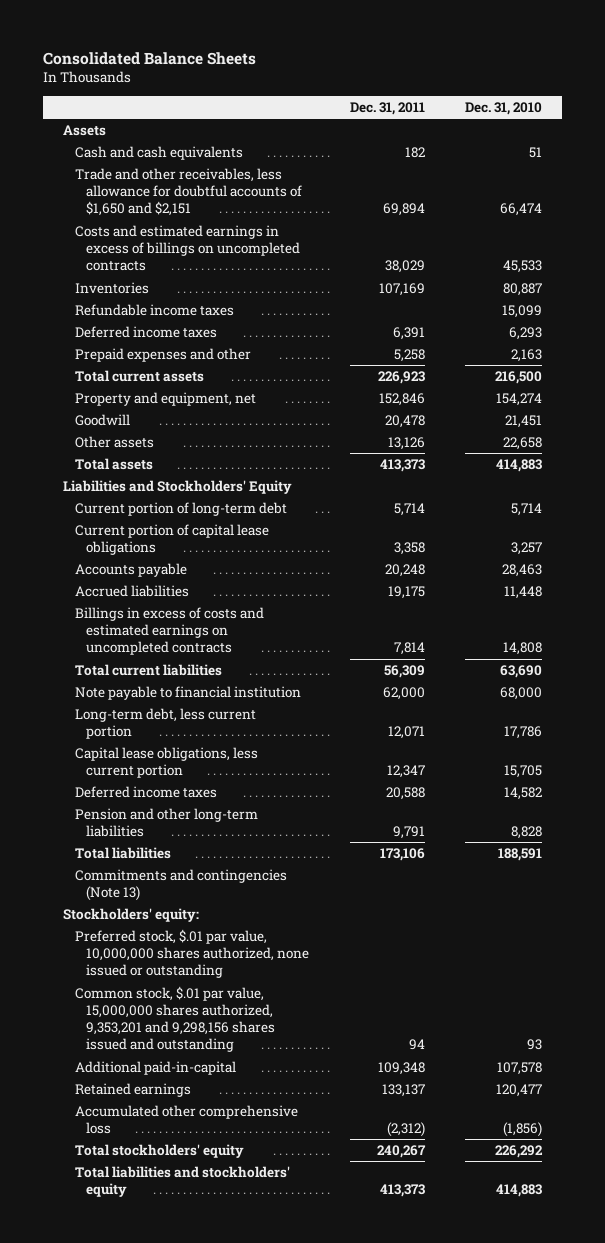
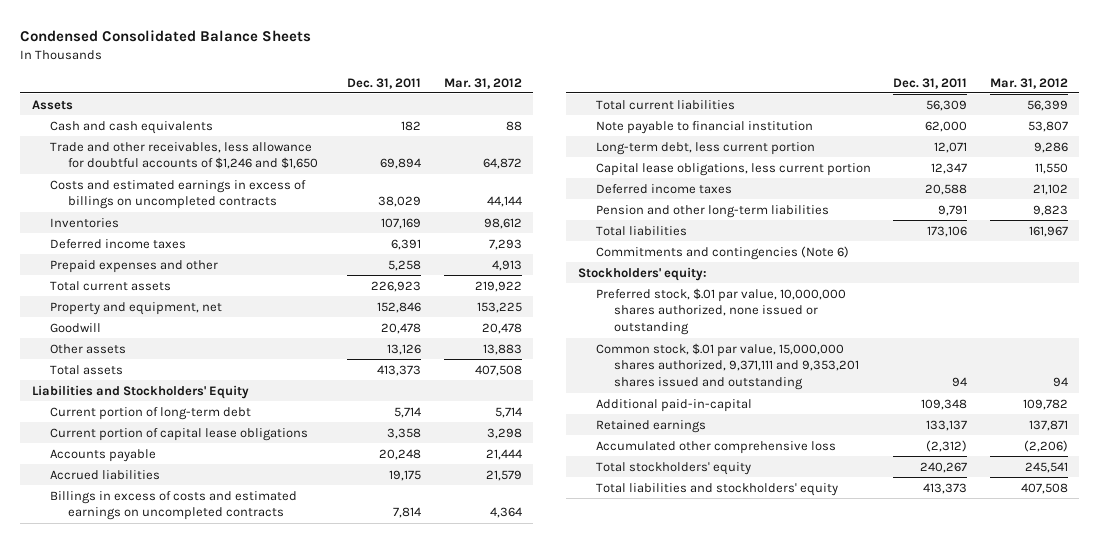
- Consolidated Balance Sheets
+ Condensed Consolidated Balance Sheets
- | Dec. 31, 2011 | Dec. 31, 2010
+ | Dec. 31, 2011 | Mar. 31, 2012
- Trade and other receivables, less allowance for doubtful accounts of $1,650 and $2,151 | 69,894 | 66,474
+ Trade and other receivables, less allowance for doubtful accounts of $1,246 and $1,650 | 69,894 | 64,872
- Refundable income taxes | | 15,099
- Commitments and contingencies (Note 13)
+ Commitments and contingencies (Note 6)
- Common stock, $.01 par value, 15,000,000 shares authorized, 9,353,201 and 9,298,156 shares issued and outstanding | 94 | 93
+ Common stock, $.01 par value, 15,000,000 shares authorized, 9,371,111 and 9,353,201 shares issued and outstanding | 94 | 94

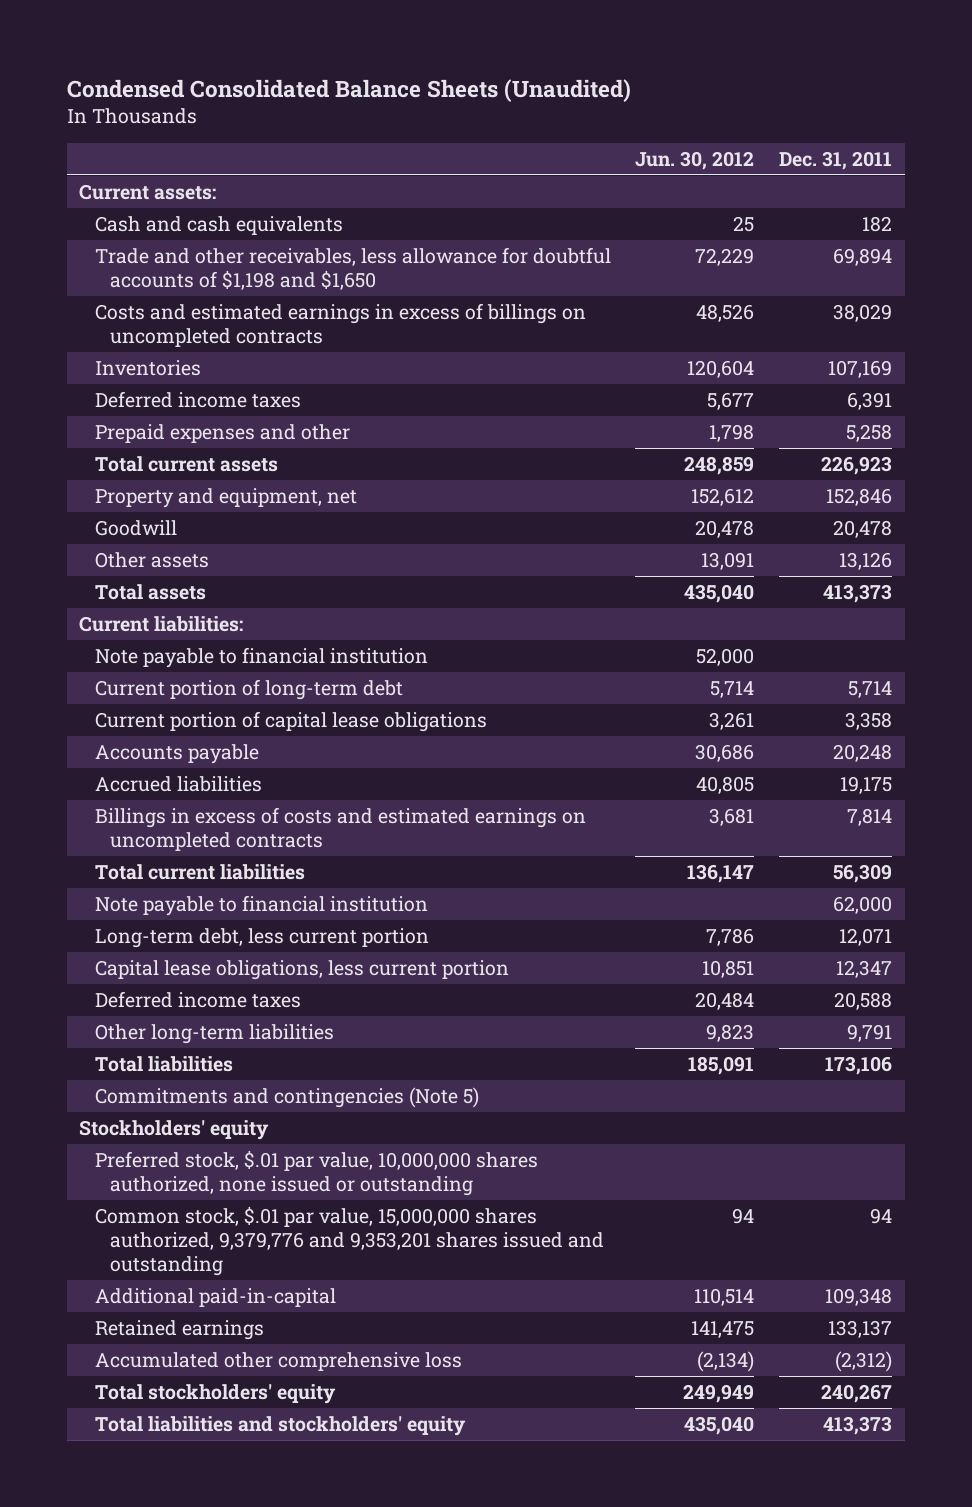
- Condensed Consolidated Balance Sheets
+ Condensed Consolidated Balance Sheets (Unaudited)
- | Dec. 31, 2011 | Mar. 31, 2012
+ | Jun. 30, 2012 | Dec. 31, 2011
- Assets
+ Current assets:
- Trade and other receivables, less allowance for doubtful accounts of $1,246 and $1,650 | 69,894 | 64,872
+ Trade and other receivables, less allowance for doubtful accounts of $1,198 and $1,650 | 72,229 | 69,894
- Liabilities and Stockholders' Equity
+ Current liabilities:
+ Note payable to financial institution | 52,000 |
- Pension and other long-term liabilities | 9,791 | 9,823
+ Other long-term liabilities | 9,823 | 9,791
- Commitments and contingencies (Note 6)
- Stockholders' equity:
+ Commitments and contingencies (Note 5)
+ Stockholders' equity
- Common stock, $.01 par value, 15,000,000 shares authorized, 9,371,111 and 9,353,201 shares issued and outstanding | 94 | 94
+ Common stock, $.01 par value, 15,000,000 shares authorized, 9,379,776 and 9,353,201 shares issued and outstanding | 94 | 94

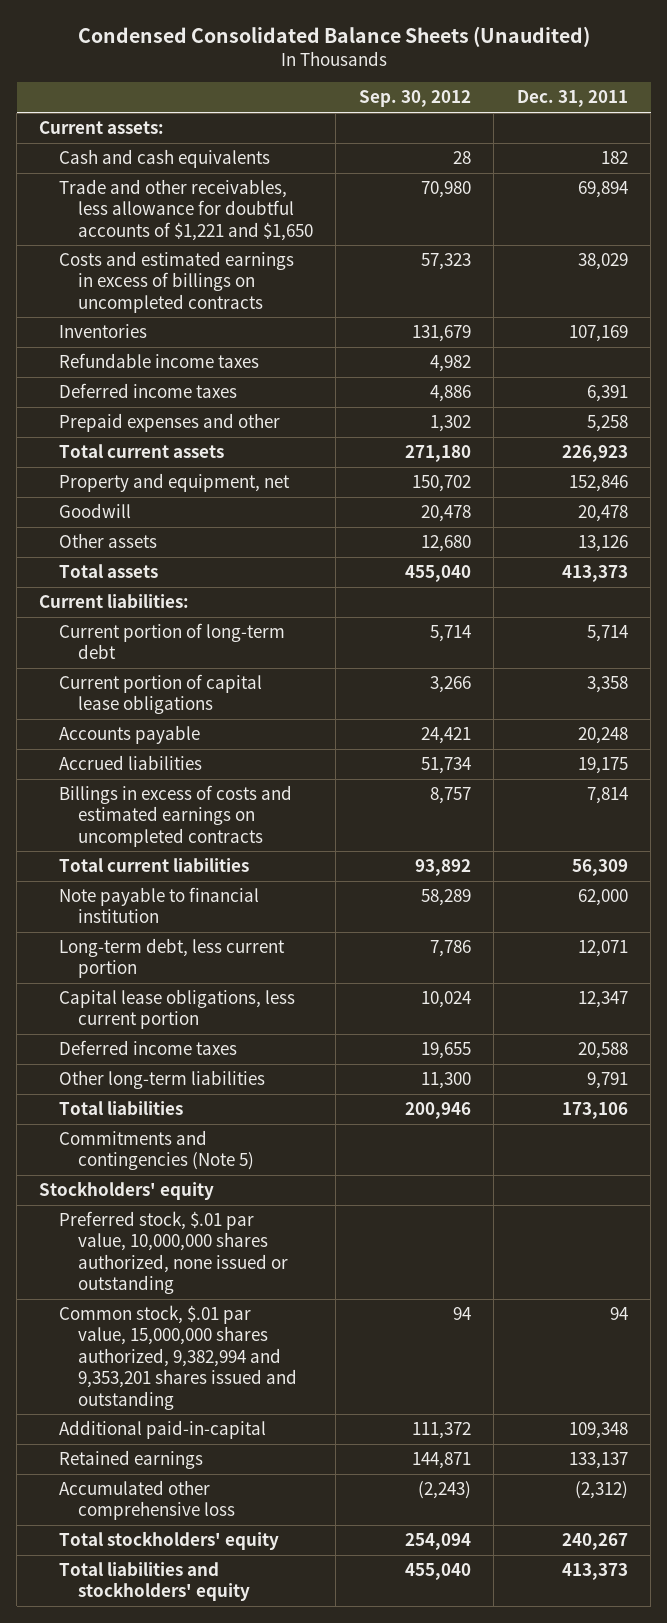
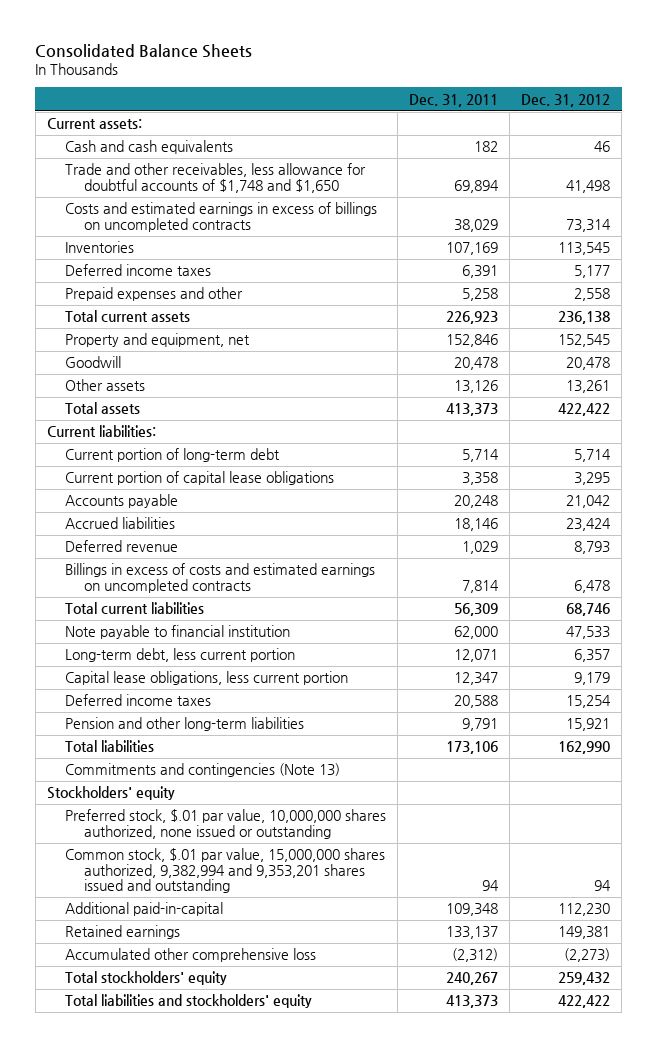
- Condensed Consolidated Balance Sheets (Unaudited)
+ Consolidated Balance Sheets
- | Sep. 30, 2012 | Dec. 31, 2011
+ | Dec. 31, 2011 | Dec. 31, 2012
- Trade and other receivables, less allowance for doubtful accounts of $1,221 and $1,650 | 70,980 | 69,894
+ Trade and other receivables, less allowance for doubtful accounts of $1,748 and $1,650 | 69,894 | 41,498
- Refundable income taxes | 4,982 |
- Accrued liabilities | 51,734 | 19,175
+ Accrued liabilities | 18,146 | 23,424
+ Deferred revenue | 1,029 | 8,793
- Other long-term liabilities | 11,300 | 9,791
+ Pension and other long-term liabilities | 9,791 | 15,921
- Commitments and contingencies (Note 5)
+ Commitments and contingencies (Note 13)

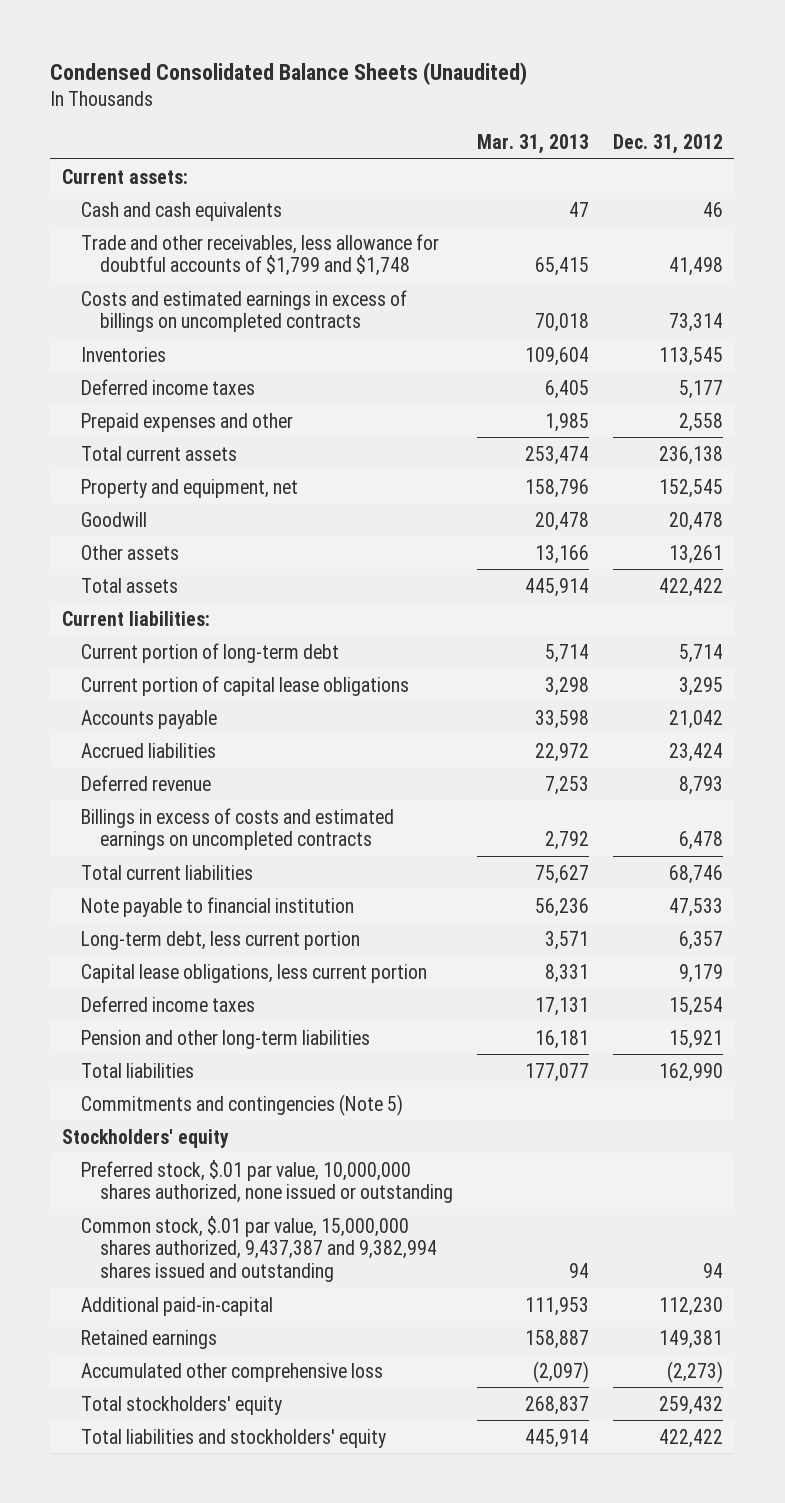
- Consolidated Balance Sheets
+ Condensed Consolidated Balance Sheets (Unaudited)
- | Dec. 31, 2011 | Dec. 31, 2012
+ | Mar. 31, 2013 | Dec. 31, 2012
- Trade and other receivables, less allowance for doubtful accounts of $1,748 and $1,650 | 69,894 | 41,498
+ Trade and other receivables, less allowance for doubtful accounts of $1,799 and $1,748 | 65,415 | 41,498
- Commitments and contingencies (Note 13)
+ Commitments and contingencies (Note 5)
- Common stock, $.01 par value, 15,000,000 shares authorized, 9,382,994 and 9,353,201 shares issued and outstanding | 94 | 94
+ Common stock, $.01 par value, 15,000,000 shares authorized, 9,437,387 and 9,382,994 shares issued and outstanding | 94 | 94

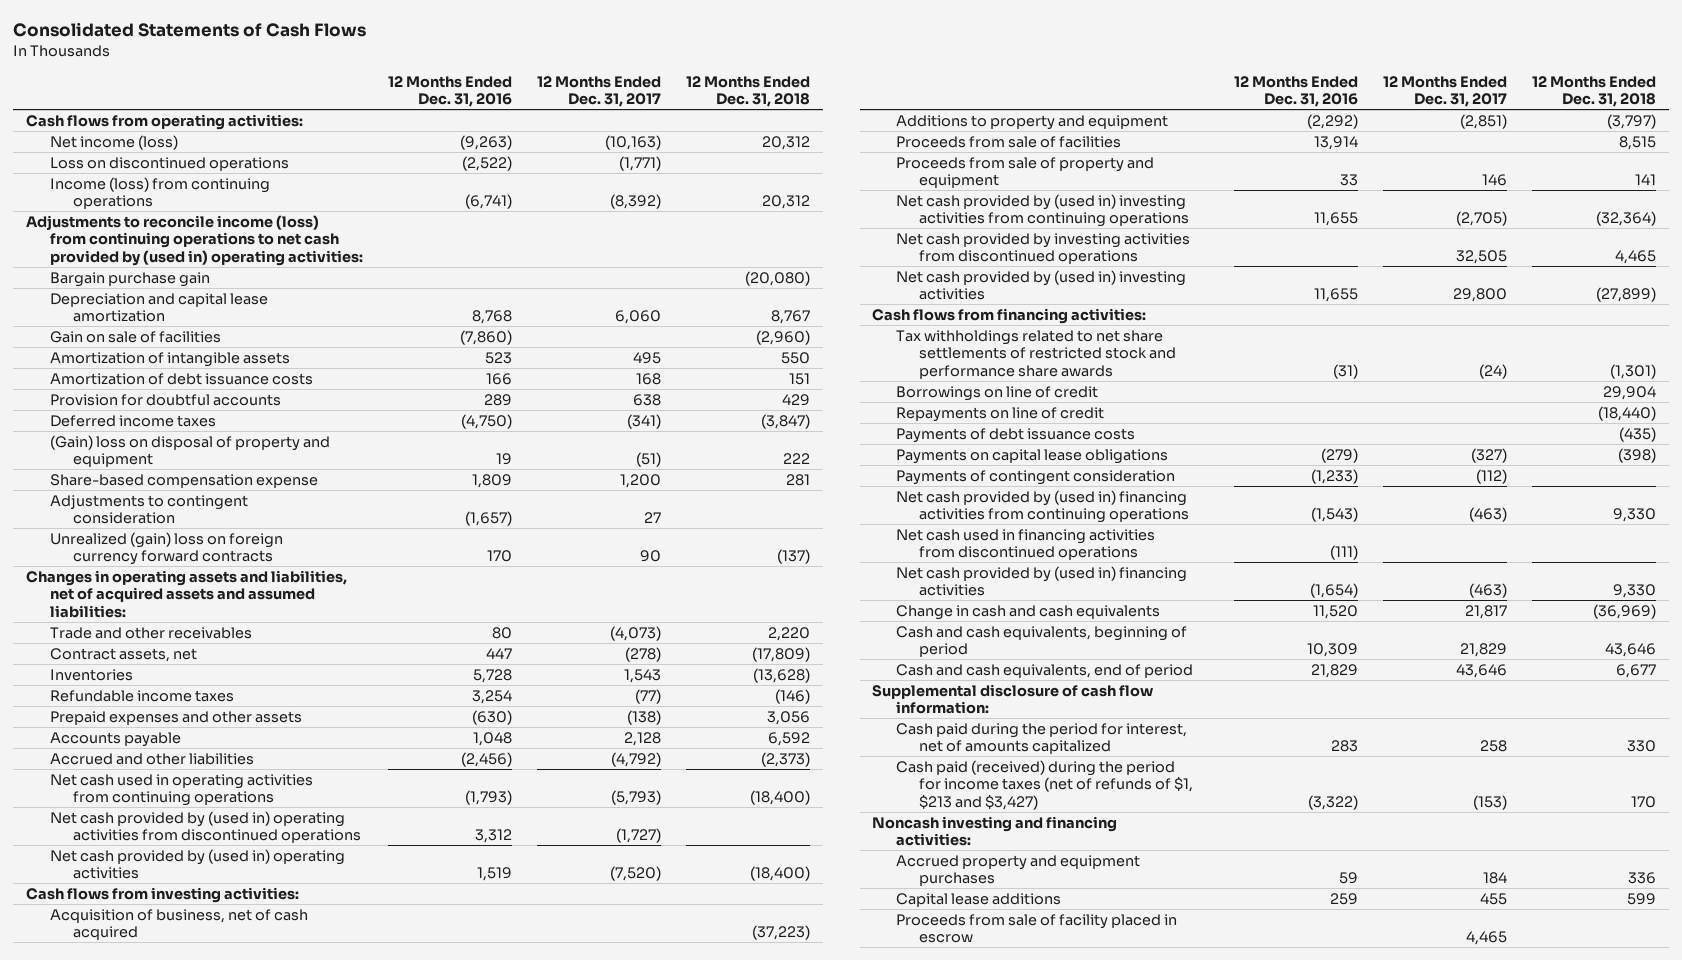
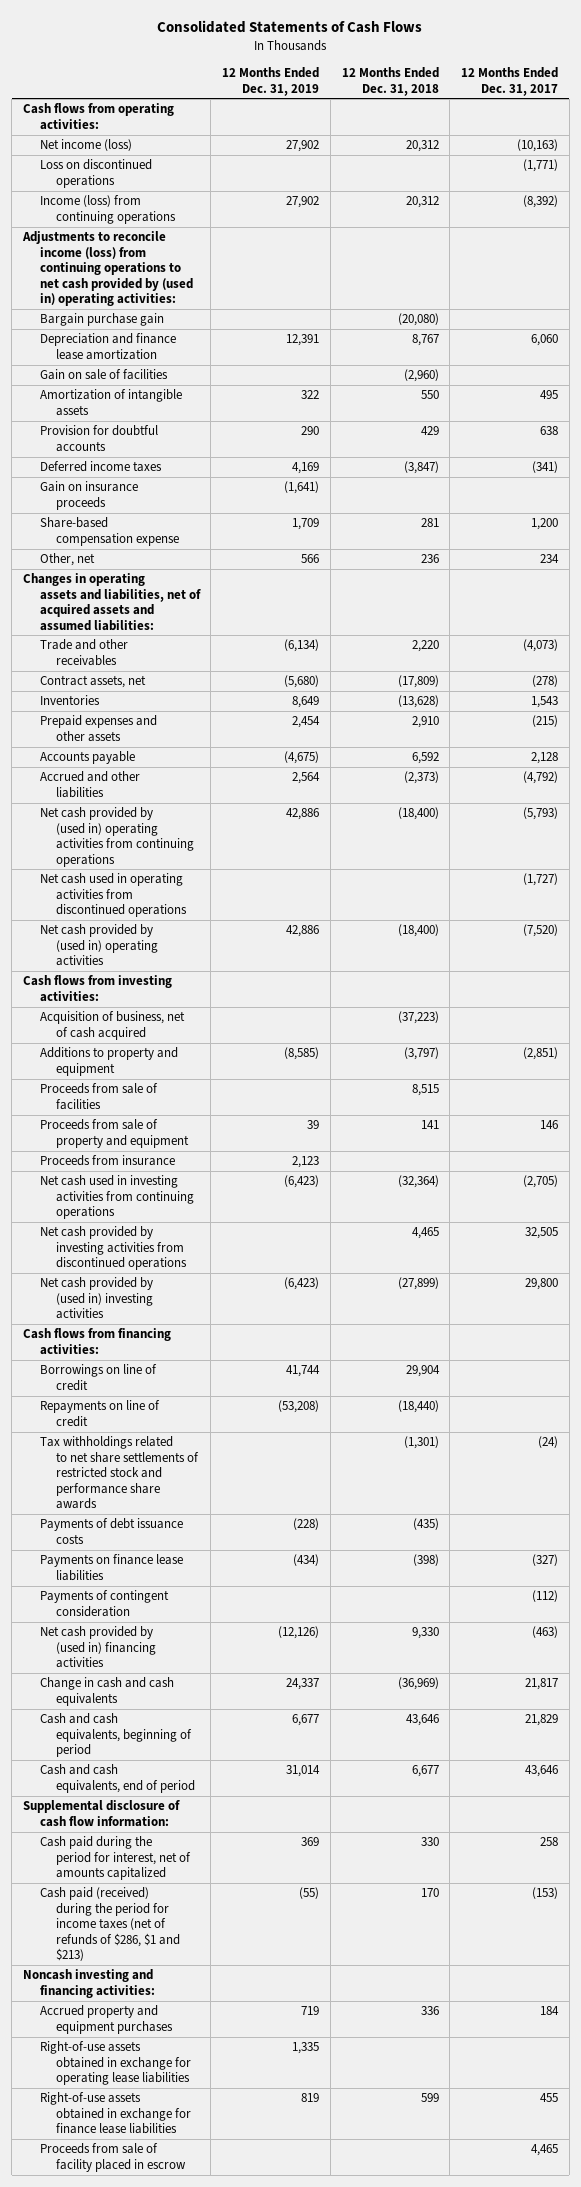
- | 12 Months Ended Dec. 31, 2016 | 12 Months Ended Dec. 31, 2017 | 12 Months Ended Dec. 31, 2018
+ | 12 Months Ended Dec. 31, 2019 | 12 Months Ended Dec. 31, 2018 | 12 Months Ended Dec. 31, 2017
- Depreciation and capital lease amortization | 8,768 | 6,060 | 8,767
+ Depreciation and finance lease amortization | 12,391 | 8,767 | 6,060
- Amortization of debt issuance costs | 166 | 168 | 151
- (Gain) loss on disposal of property and equipment | 19 | (51) | 222
+ Gain on insurance proceeds | (1,641) | |
- Adjustments to contingent consideration | (1,657) | 27 |
- Unrealized (gain) loss on foreign currency forward contracts | 170 | 90 | (137)
+ Other, net | 566 | 236 | 234
- Refundable income taxes | 3,254 | (77) | (146)
- Prepaid expenses and other assets | (630) | (138) | 3,056
+ Prepaid expenses and other assets | 2,454 | 2,910 | (215)
- Net cash used in operating activities from continuing operations | (1,793) | (5,793) | (18,400)
- Net cash provided by (used in) operating activities from discontinued operations | 3,312 | (1,727) |
+ Net cash provided by (used in) operating activities from continuing operations | 42,886 | (18,400) | (5,793)
+ Net cash used in operating activities from discontinued operations | | | (1,727)
- Net cash provided by (used in) investing activities from continuing operations | 11,655 | (2,705) | (32,364)
+ Proceeds from insurance | 2,123 | |
+ Net cash used in investing activities from continuing operations | (6,423) | (32,364) | (2,705)
moved down: Tax withholdings related to net share settlements of restricted stock and performance share awards | | (1,301) | (24)
- Payments on capital lease obligations | (279) | (327) | (398)
+ Payments on finance lease liabilities | (434) | (398) | (327)
- Net cash provided by (used in) financing activities from continuing operations | (1,543) | (463) | 9,330
- Net cash used in financing activities from discontinued operations | (111) | |
- Cash paid (received) during the period for income taxes (net of refunds of $1, $213 and $3,427) | (3,322) | (153) | 170
+ Cash paid (received) during the period for income taxes (net of refunds of $286, $1 and $213) | (55) | 170 | (153)
- Capital lease additions | 259 | 455 | 599
+ Right-of-use assets obtained in exchange for operating lease liabilities | 1,335 | |
+ Right-of-use assets obtained in exchange for finance lease liabilities | 819 | 599 | 455

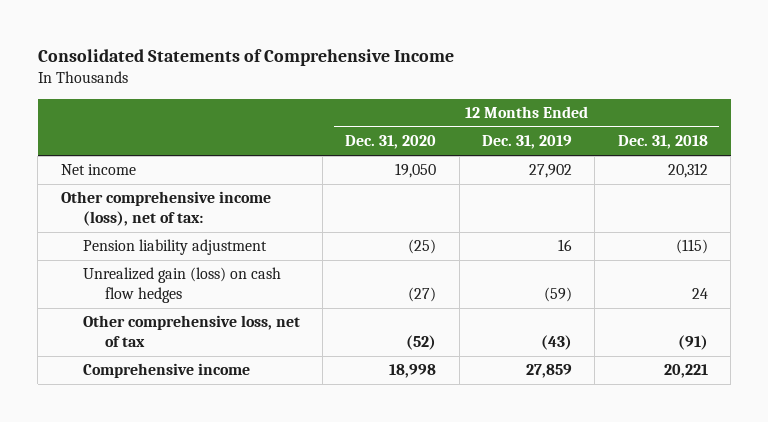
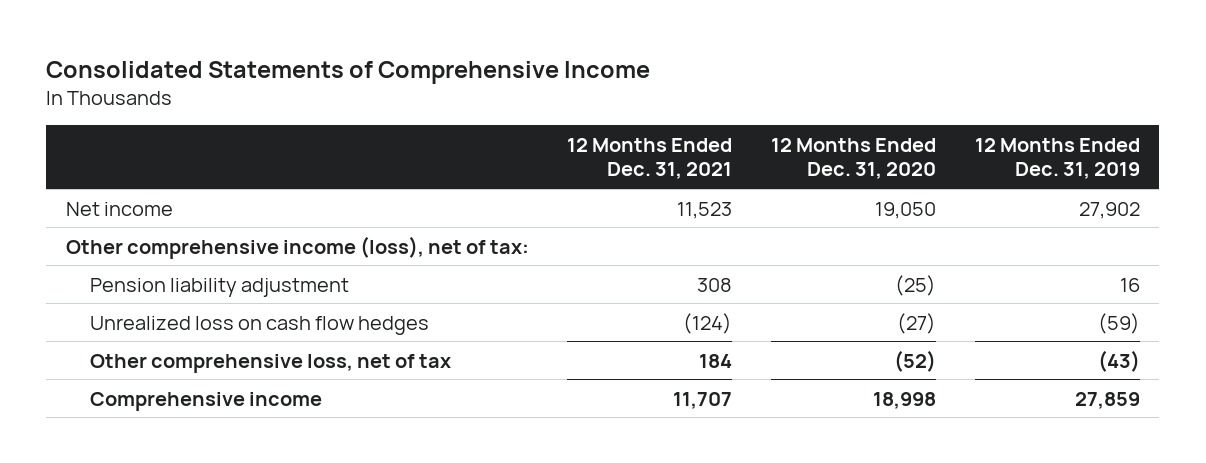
- | 12 Months Ended Dec. 31, 2020 | 12 Months Ended Dec. 31, 2019 | 12 Months Ended Dec. 31, 2018
+ | 12 Months Ended Dec. 31, 2021 | 12 Months Ended Dec. 31, 2020 | 12 Months Ended Dec. 31, 2019
- Unrealized gain (loss) on cash flow hedges | (27) | (59) | 24
+ Unrealized loss on cash flow hedges | (124) | (27) | (59)

